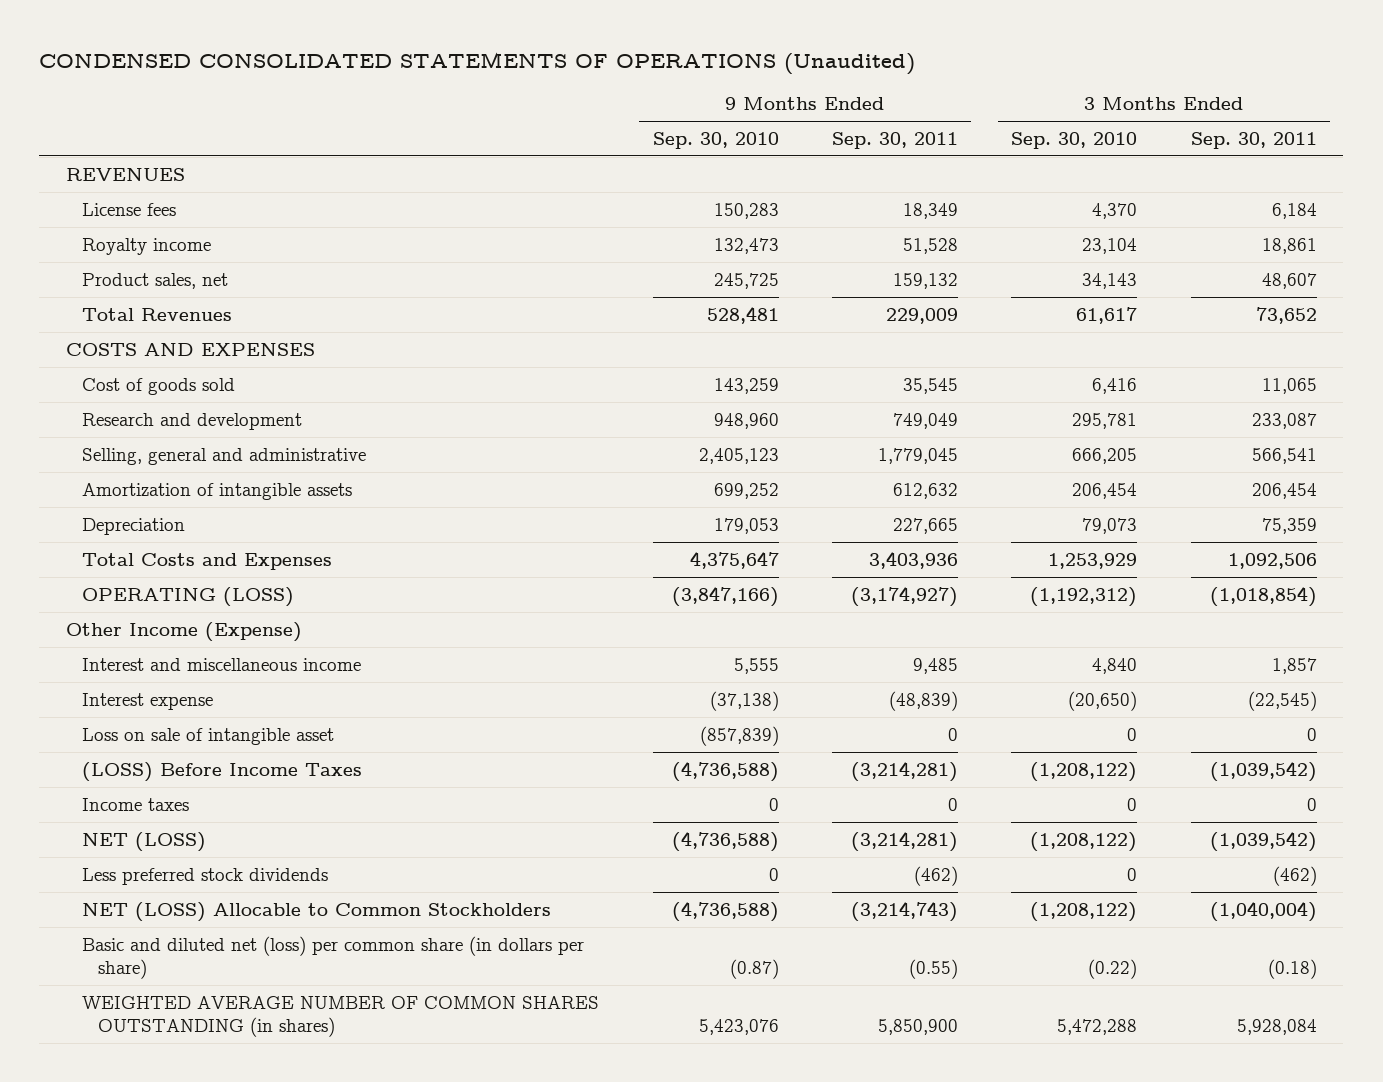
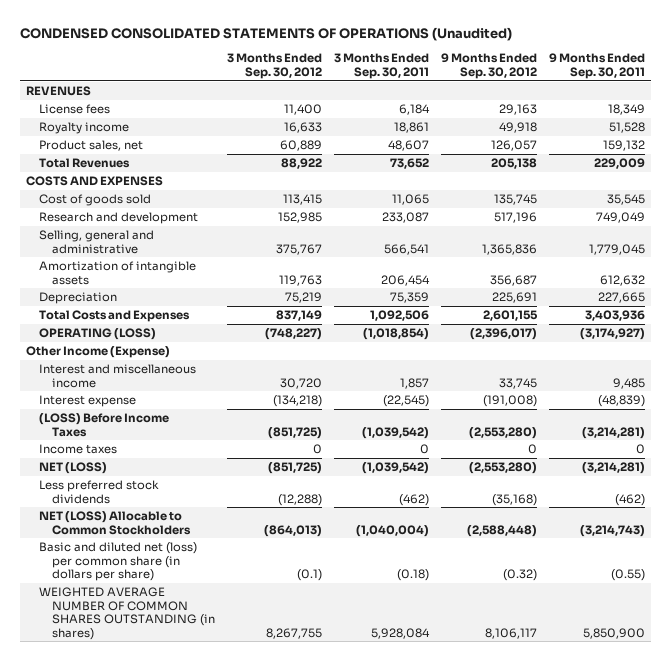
- | 9 Months Ended Sep. 30, 2010 | 9 Months Ended Sep. 30, 2011 | 3 Months Ended Sep. 30, 2010 | 3 Months Ended Sep. 30, 2011
+ | 3 Months Ended Sep. 30, 2012 | 3 Months Ended Sep. 30, 2011 | 9 Months Ended Sep. 30, 2012 | 9 Months Ended Sep. 30, 2011
- Loss on sale of intangible asset | (857,839) | 0 | 0 | 0

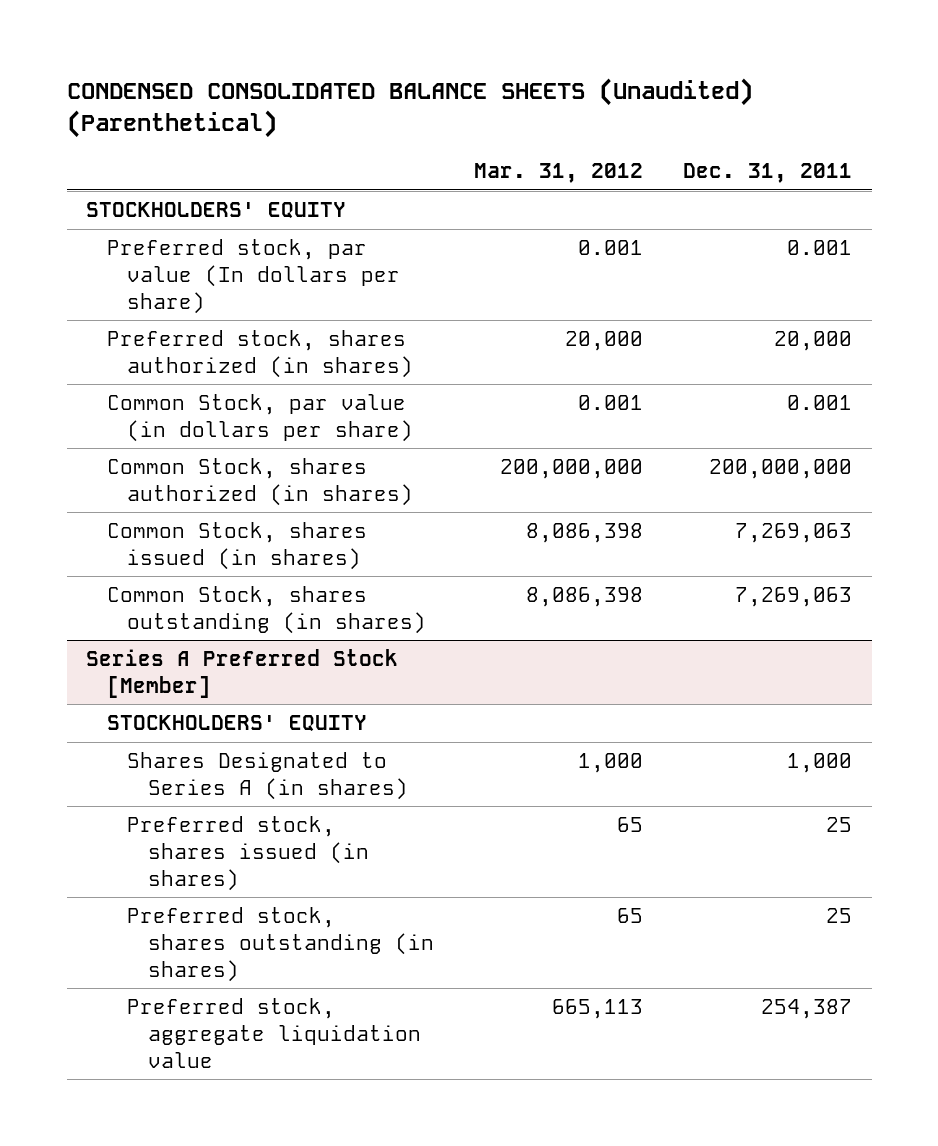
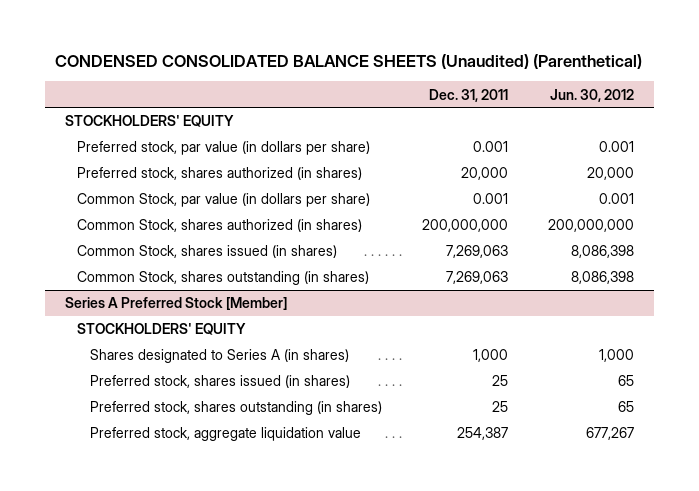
- | Mar. 31, 2012 | Dec. 31, 2011
+ | Dec. 31, 2011 | Jun. 30, 2012
- Preferred stock, par value (In dollars per share) | 0.001 | 0.001
+ Preferred stock, par value (in dollars per share) | 0.001 | 0.001
@ Series A Preferred Stock [Member]
- Shares Designated to Series A (in shares) | 1,000 | 1,000
+ Shares designated to Series A (in shares) | 1,000 | 1,000

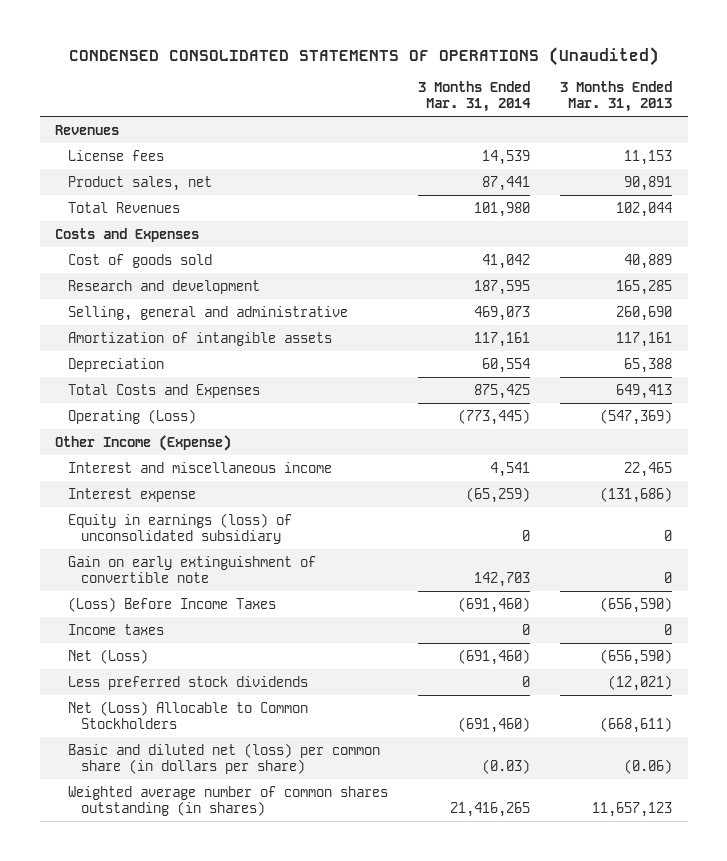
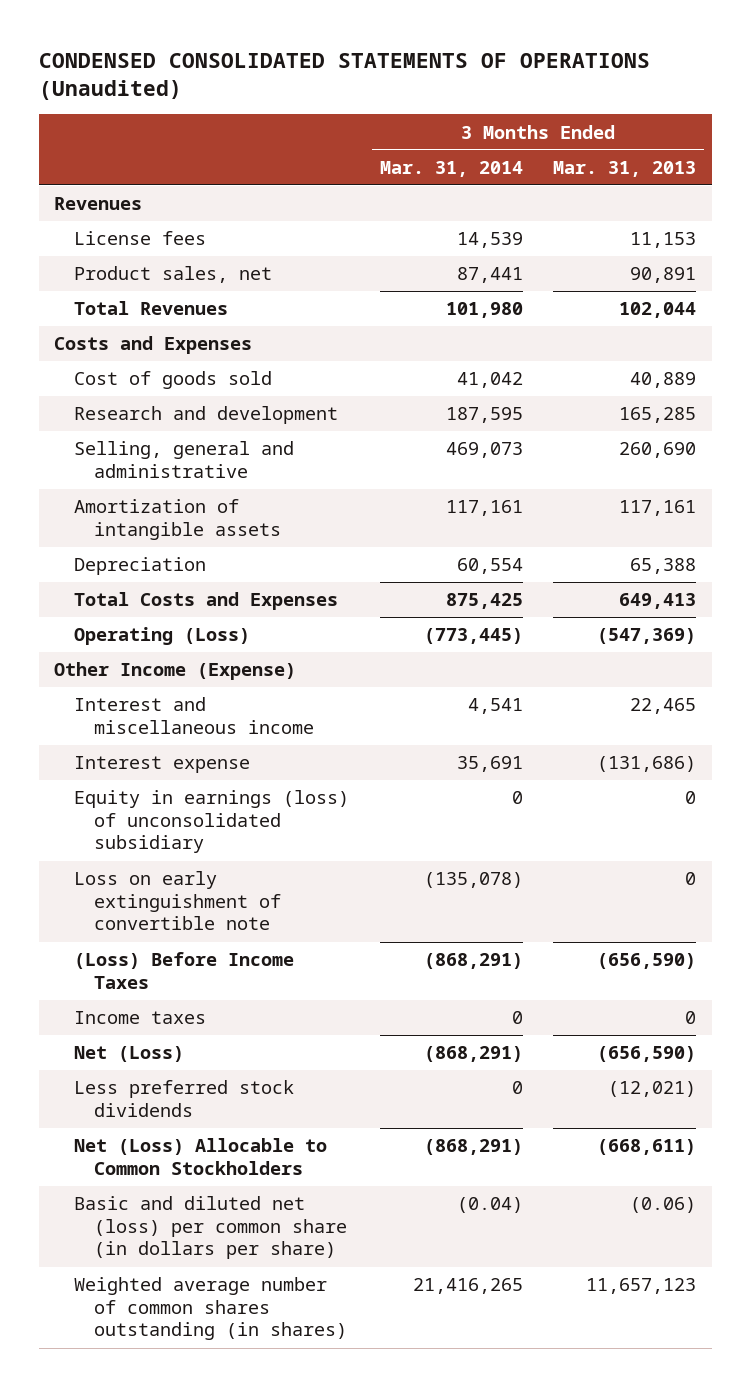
- Interest expense | (65,259) | (131,686)
+ Interest expense | 35,691 | (131,686)
- Gain on early extinguishment of convertible note | 142,703 | 0
- (Loss) Before Income Taxes | (691,460) | (656,590)
+ Loss on early extinguishment of convertible note | (135,078) | 0
+ (Loss) Before Income Taxes | (868,291) | (656,590)
- Net (Loss) | (691,460) | (656,590)
+ Net (Loss) | (868,291) | (656,590)
- Net (Loss) Allocable to Common Stockholders | (691,460) | (668,611)
- Basic and diluted net (loss) per common share (in dollars per share) | (0.03) | (0.06)
+ Net (Loss) Allocable to Common Stockholders | (868,291) | (668,611)
+ Basic and diluted net (loss) per common share (in dollars per share) | (0.04) | (0.06)

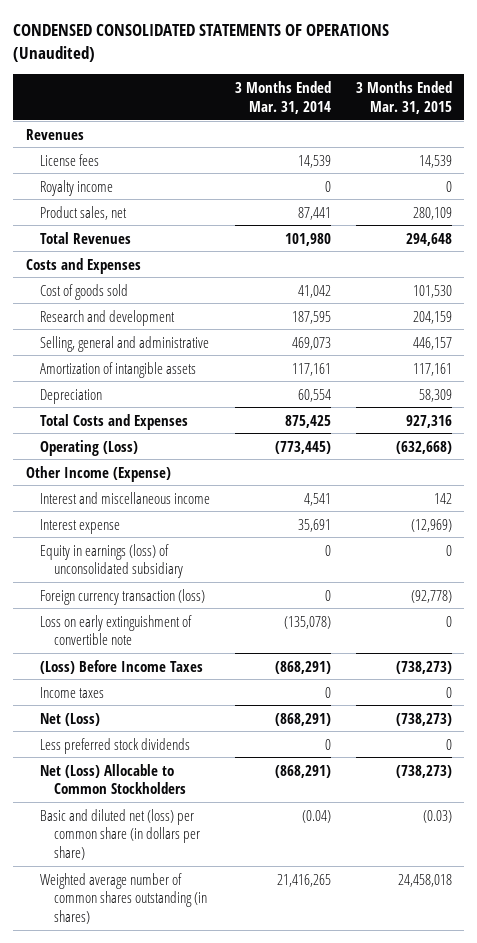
- | 3 Months Ended Mar. 31, 2014 | 3 Months Ended Mar. 31, 2013
+ | 3 Months Ended Mar. 31, 2014 | 3 Months Ended Mar. 31, 2015
+ Royalty income | 0 | 0
+ Foreign currency transaction (loss) | 0 | (92,778)

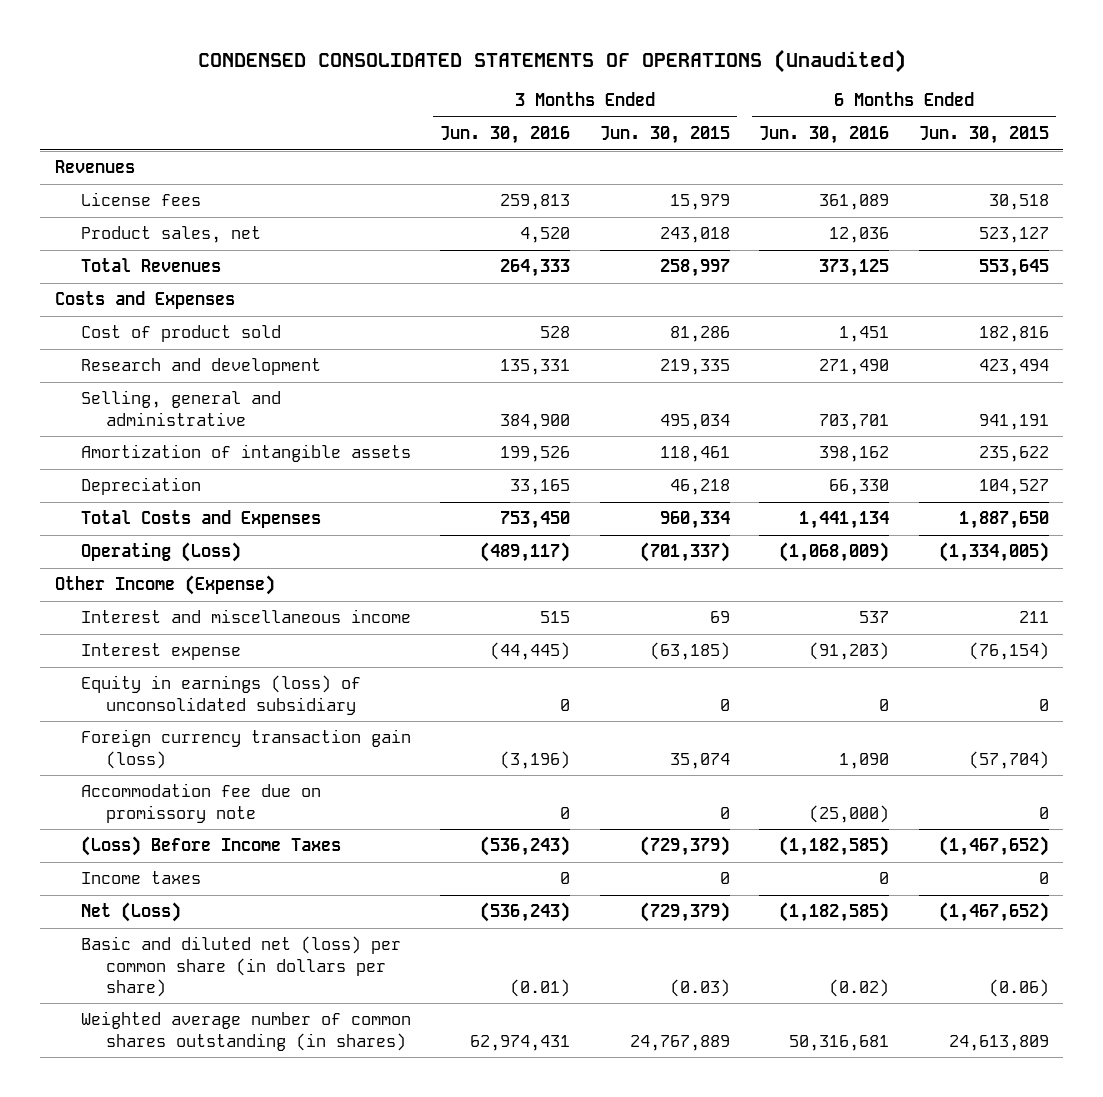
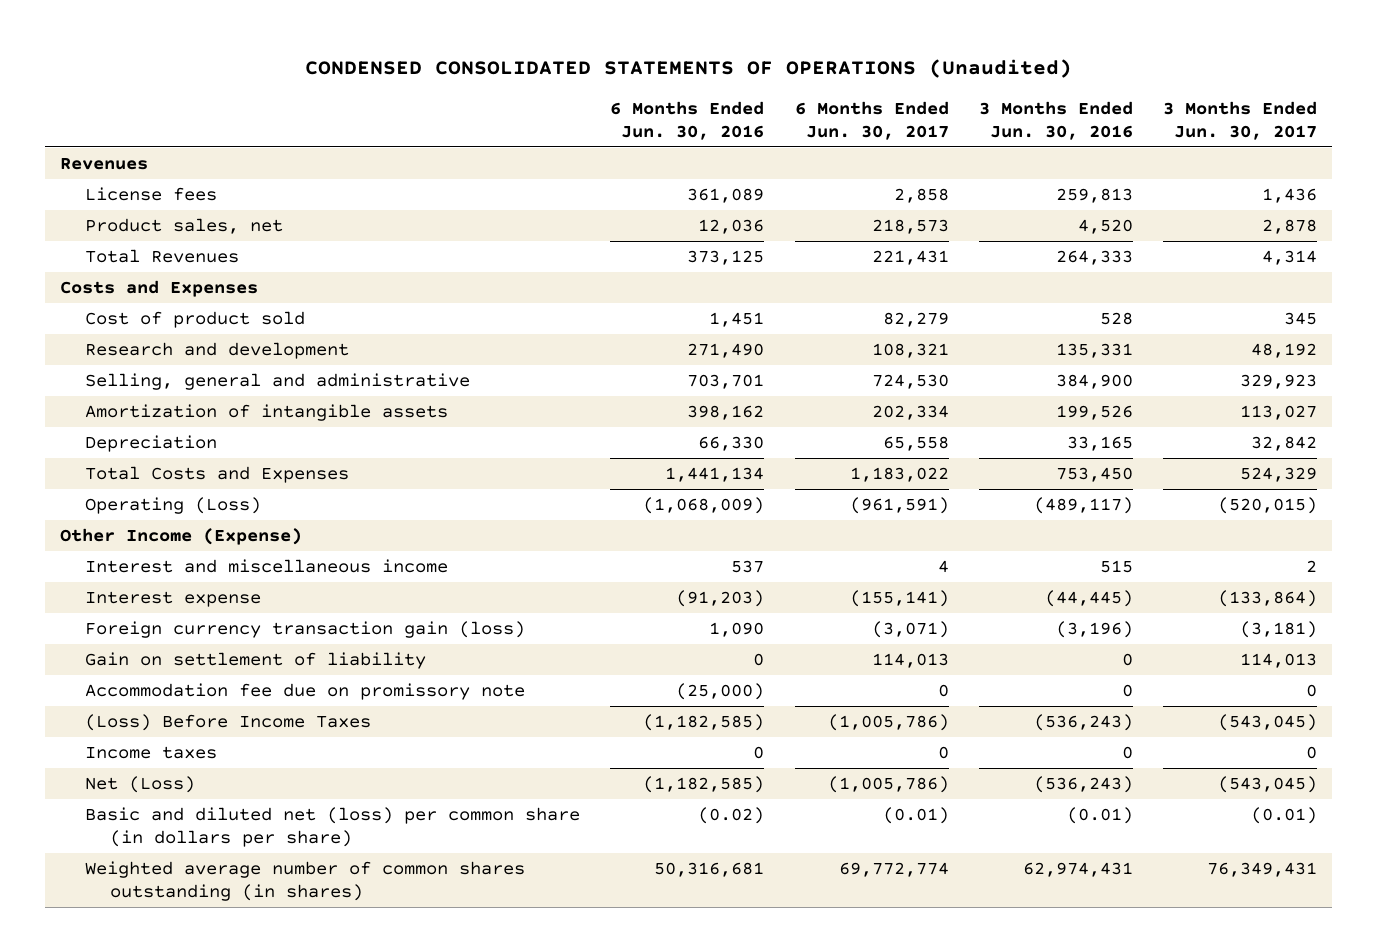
- | 3 Months Ended Jun. 30, 2016 | 3 Months Ended Jun. 30, 2015 | 6 Months Ended Jun. 30, 2016 | 6 Months Ended Jun. 30, 2015
+ | 6 Months Ended Jun. 30, 2016 | 6 Months Ended Jun. 30, 2017 | 3 Months Ended Jun. 30, 2016 | 3 Months Ended Jun. 30, 2017
- Equity in earnings (loss) of unconsolidated subsidiary | 0 | 0 | 0 | 0
+ Gain on settlement of liability | 0 | 114,013 | 0 | 114,013

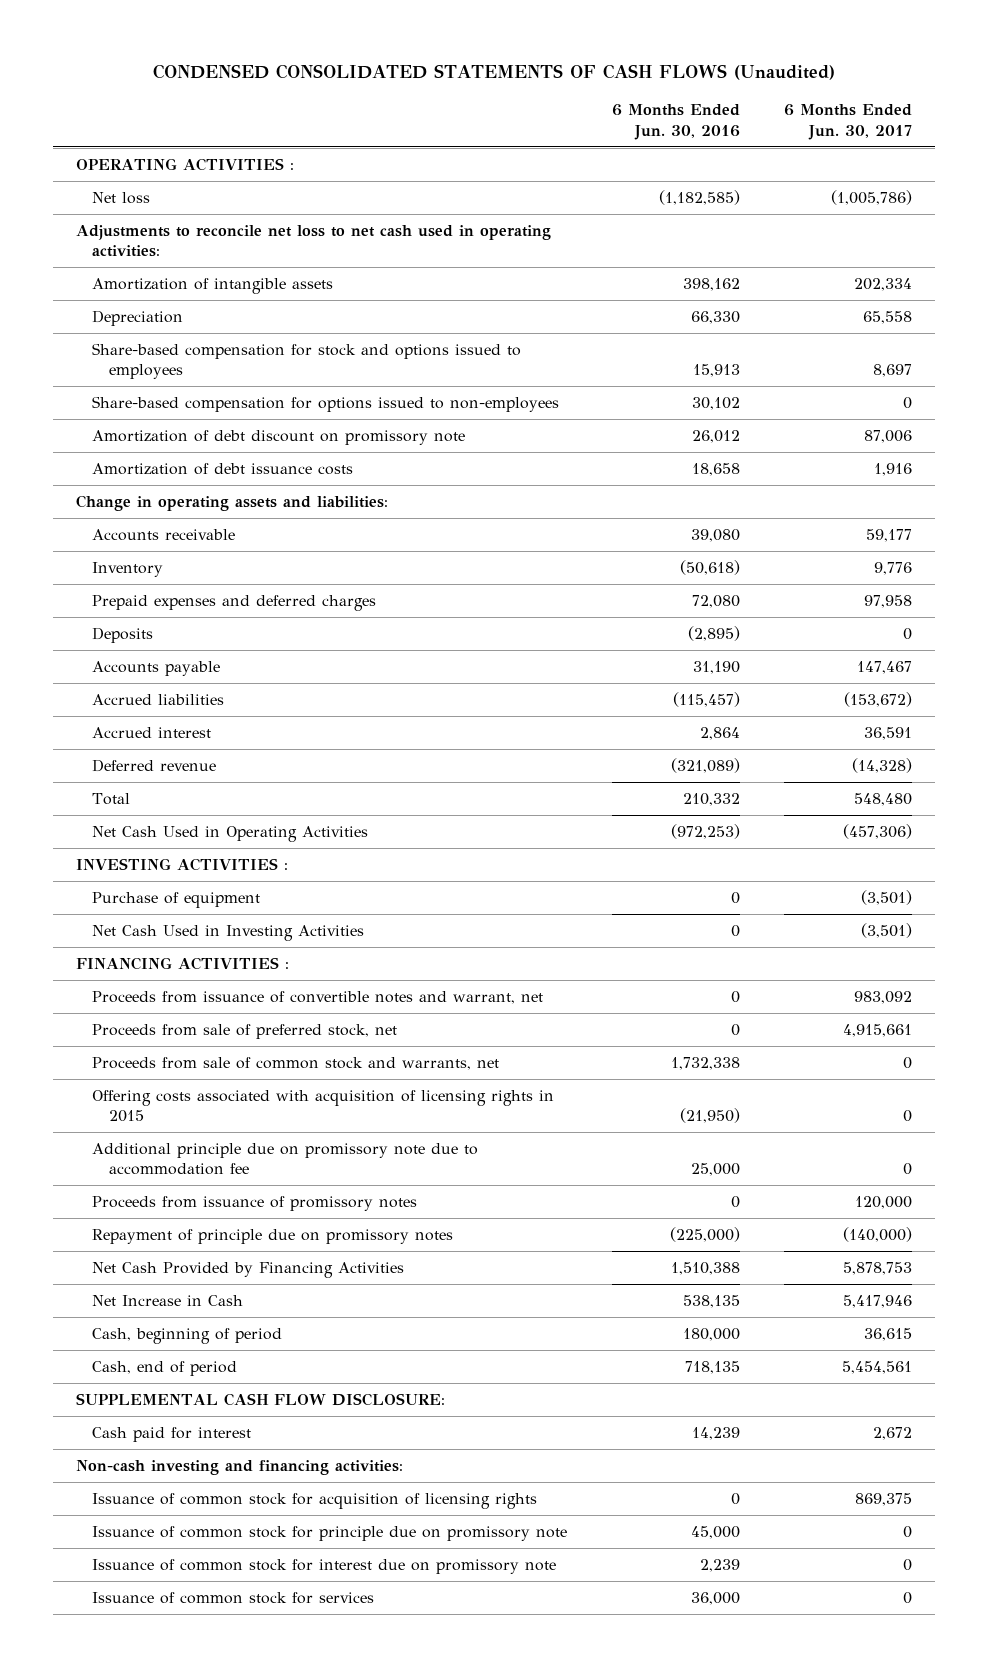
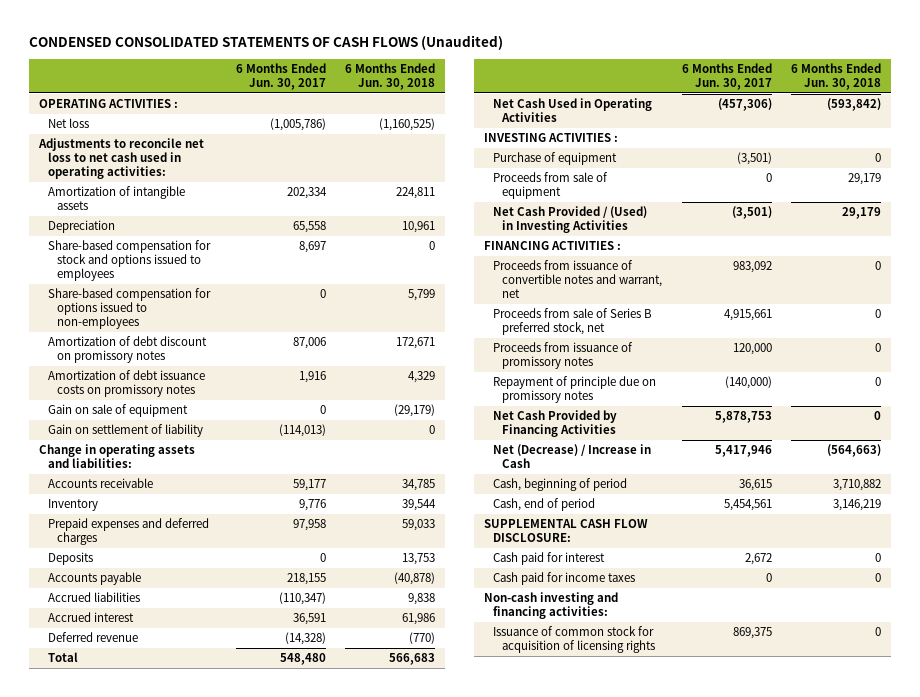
- | 6 Months Ended Jun. 30, 2016 | 6 Months Ended Jun. 30, 2017
+ | 6 Months Ended Jun. 30, 2017 | 6 Months Ended Jun. 30, 2018
- Amortization of debt discount on promissory note | 26,012 | 87,006
- Amortization of debt issuance costs | 18,658 | 1,916
+ Amortization of debt discount on promissory notes | 87,006 | 172,671
+ Amortization of debt issuance costs on promissory notes | 1,916 | 4,329
+ Gain on sale of equipment | 0 | (29,179)
+ Gain on settlement of liability | (114,013) | 0
- Accounts payable | 31,190 | 147,467
- Accrued liabilities | (115,457) | (153,672)
+ Accounts payable | 218,155 | (40,878)
+ Accrued liabilities | (110,347) | 9,838
- Net Cash Used in Investing Activities | 0 | (3,501)
+ Proceeds from sale of equipment | 0 | 29,179
+ Net Cash Provided / (Used) in Investing Activities | (3,501) | 29,179
- Proceeds from sale of preferred stock, net | 0 | 4,915,661
- Proceeds from sale of common stock and warrants, net | 1,732,338 | 0
- Offering costs associated with acquisition of licensing rights in 2015 | (21,950) | 0
- Additional principle due on promissory note due to accommodation fee | 25,000 | 0
+ Proceeds from sale of Series B preferred stock, net | 4,915,661 | 0
- Net Increase in Cash | 538,135 | 5,417,946
+ Net (Decrease) / Increase in Cash | 5,417,946 | (564,663)
+ Cash paid for income taxes | 0 | 0
- Issuance of common stock for principle due on promissory note | 45,000 | 0
- Issuance of common stock for interest due on promissory note | 2,239 | 0
- Issuance of common stock for services | 36,000 | 0

